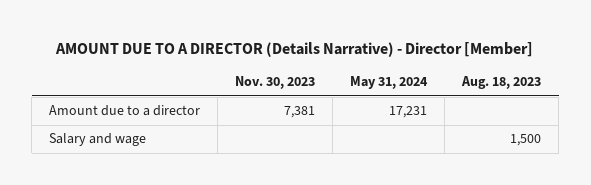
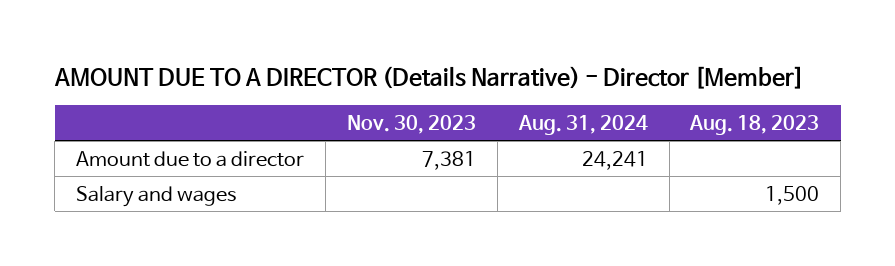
- | Nov. 30, 2023 | May 31, 2024 | Aug. 18, 2023
+ | Nov. 30, 2023 | Aug. 31, 2024 | Aug. 18, 2023
- Salary and wage | | | 1,500
+ Salary and wages | | | 1,500

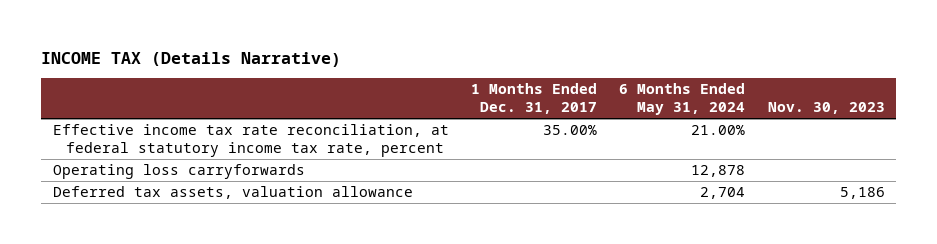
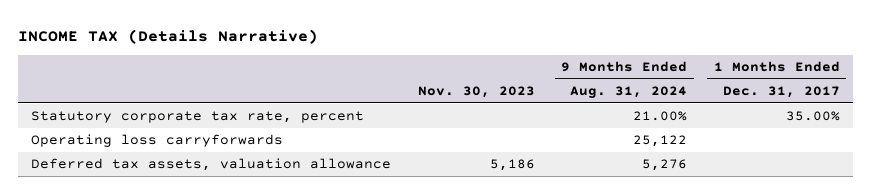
- | 1 Months Ended Dec. 31, 2017 | 6 Months Ended May 31, 2024 | Nov. 30, 2023
+ | Nov. 30, 2023 | 9 Months Ended Aug. 31, 2024 | 1 Months Ended Dec. 31, 2017
- Effective income tax rate reconciliation, at federal statutory income tax rate, percent | 35.00% | 21.00% |
+ Statutory corporate tax rate, percent | | 21.00% | 35.00%

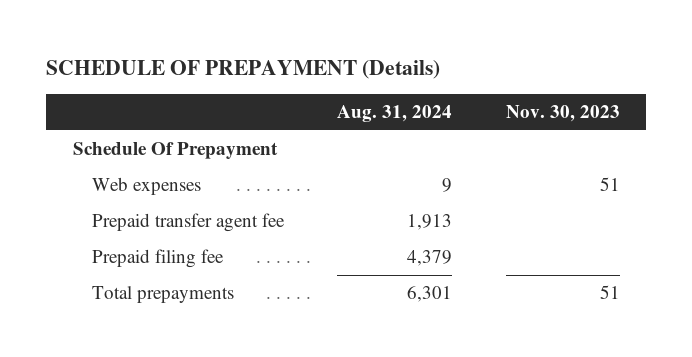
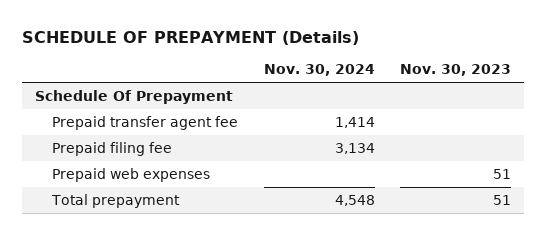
- | Aug. 31, 2024 | Nov. 30, 2023
+ | Nov. 30, 2024 | Nov. 30, 2023
- Web expenses | 9 | 51
- Total prepayments | 6,301 | 51
+ Prepaid web expenses | | 51
+ Total prepayment | 4,548 | 51

